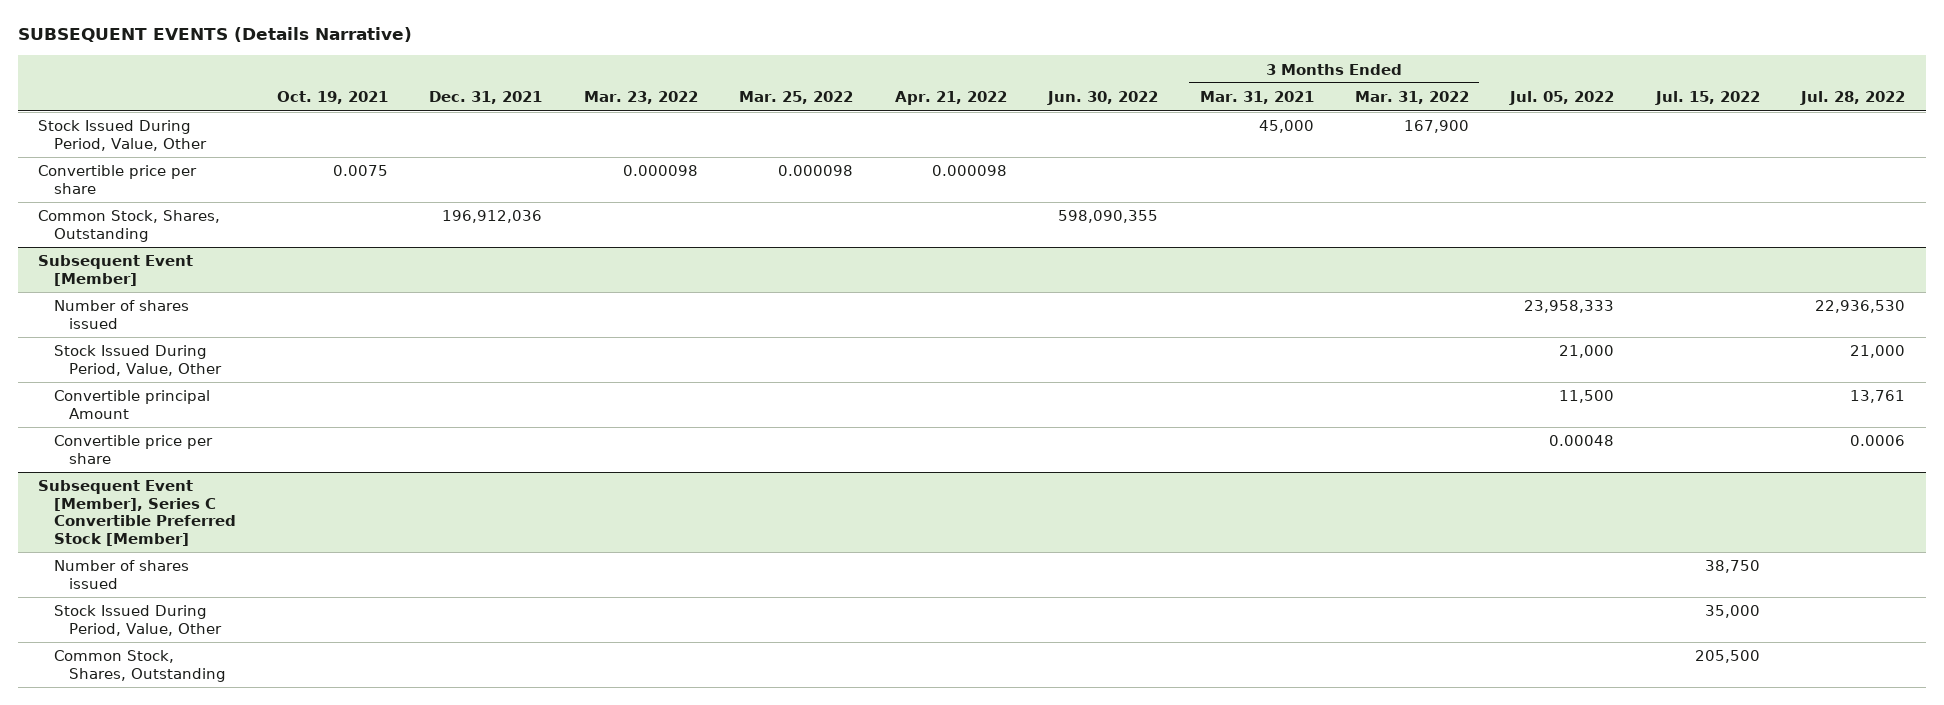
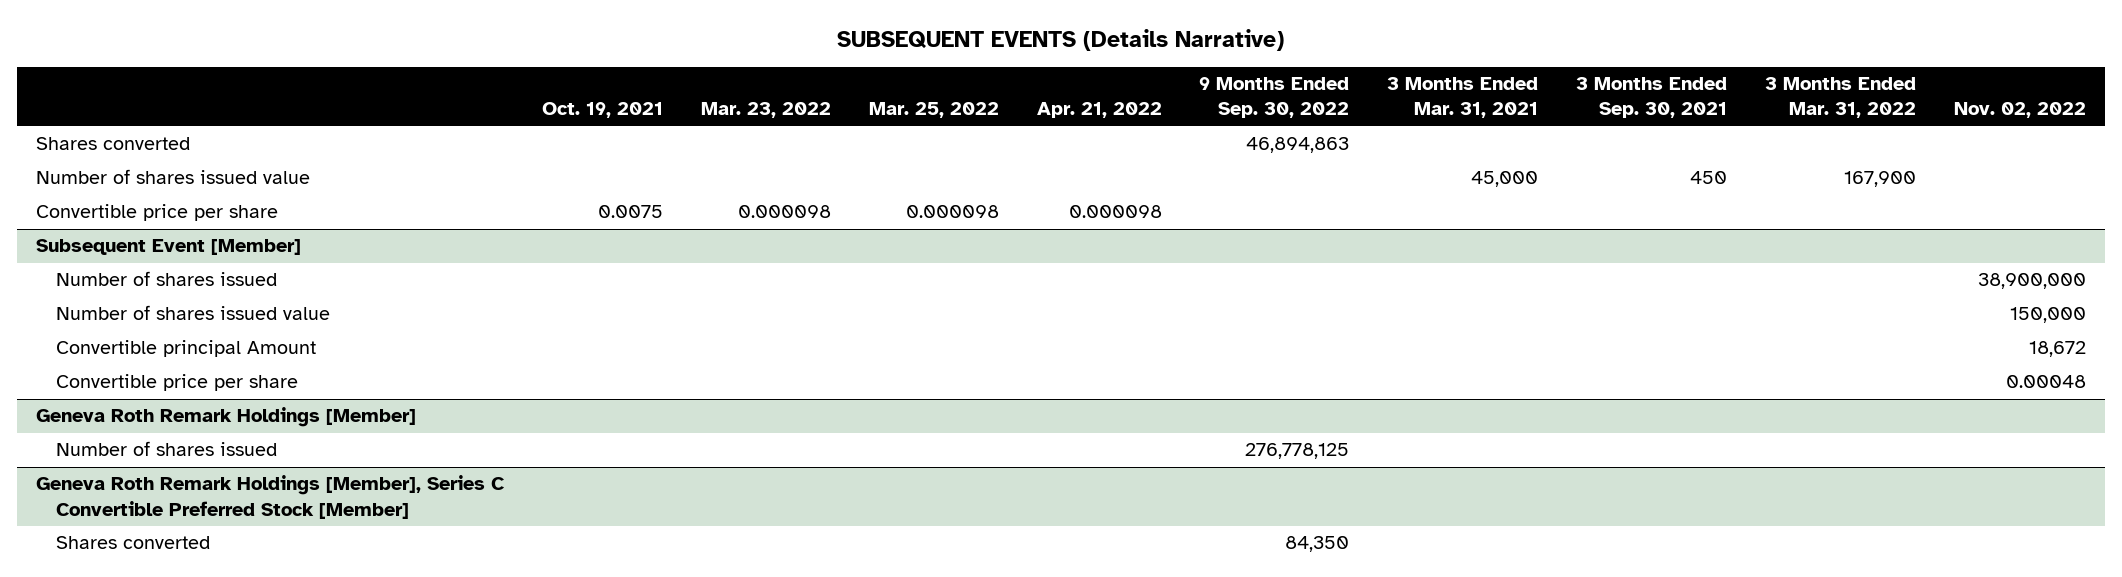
- | Oct. 19, 2021 | Dec. 31, 2021 | Mar. 23, 2022 | Mar. 25, 2022 | Apr. 21, 2022 | Jun. 30, 2022 | 3 Months Ended Mar. 31, 2021 | 3 Months Ended Mar. 31, 2022 | Jul. 05, 2022 | Jul. 15, 2022 | Jul. 28, 2022
+ | Oct. 19, 2021 | Mar. 23, 2022 | Mar. 25, 2022 | Apr. 21, 2022 | 9 Months Ended Sep. 30, 2022 | 3 Months Ended Mar. 31, 2021 | 3 Months Ended Sep. 30, 2021 | 3 Months Ended Mar. 31, 2022 | Nov. 02, 2022
- Stock Issued During Period, Value, Other | | | | | | | 45,000 | 167,900 | | |
+ Shares converted | | | | | 46,894,863 | | | |
+ Number of shares issued value | | | | | | 45,000 | 450 | 167,900 |
- Common Stock, Shares, Outstanding | | 196,912,036 | | | | 598,090,355 | | | | |
@ Subsequent Event [Member]
- Stock Issued During Period, Value, Other | | | | | | | | | 21,000 | | 21,000
+ Number of shares issued value | | | | | | | | | 150,000
- Subsequent Event [Member], Series C Convertible Preferred Stock [Member]
- Number of shares issued | | | | | | | | | | 38,750 |
- Stock Issued During Period, Value, Other | | | | | | | | | | 35,000 |
- Common Stock, Shares, Outstanding | | | | | | | | | | 205,500 |
+ Geneva Roth Remark Holdings [Member]
+ Number of shares issued | | | | | 276,778,125 | | | |
+ Geneva Roth Remark Holdings [Member], Series C Convertible Preferred Stock [Member]
+ Shares converted | | | | | 84,350 | | | |

